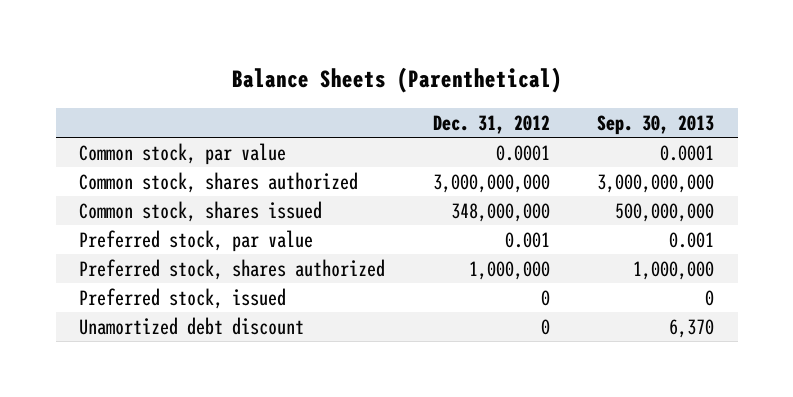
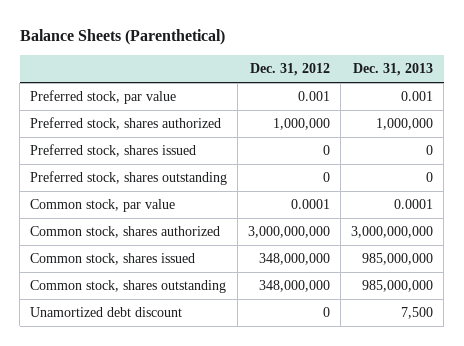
- | Dec. 31, 2012 | Sep. 30, 2013
+ | Dec. 31, 2012 | Dec. 31, 2013
moved up: Preferred stock, par value | 0.001 | 0.001
moved up: Preferred stock, shares authorized | 1,000,000 | 1,000,000
+ Preferred stock, shares issued | 0 | 0
+ Preferred stock, shares outstanding | 0 | 0
- Preferred stock, issued | 0 | 0
+ Common stock, shares outstanding | 348,000,000 | 985,000,000

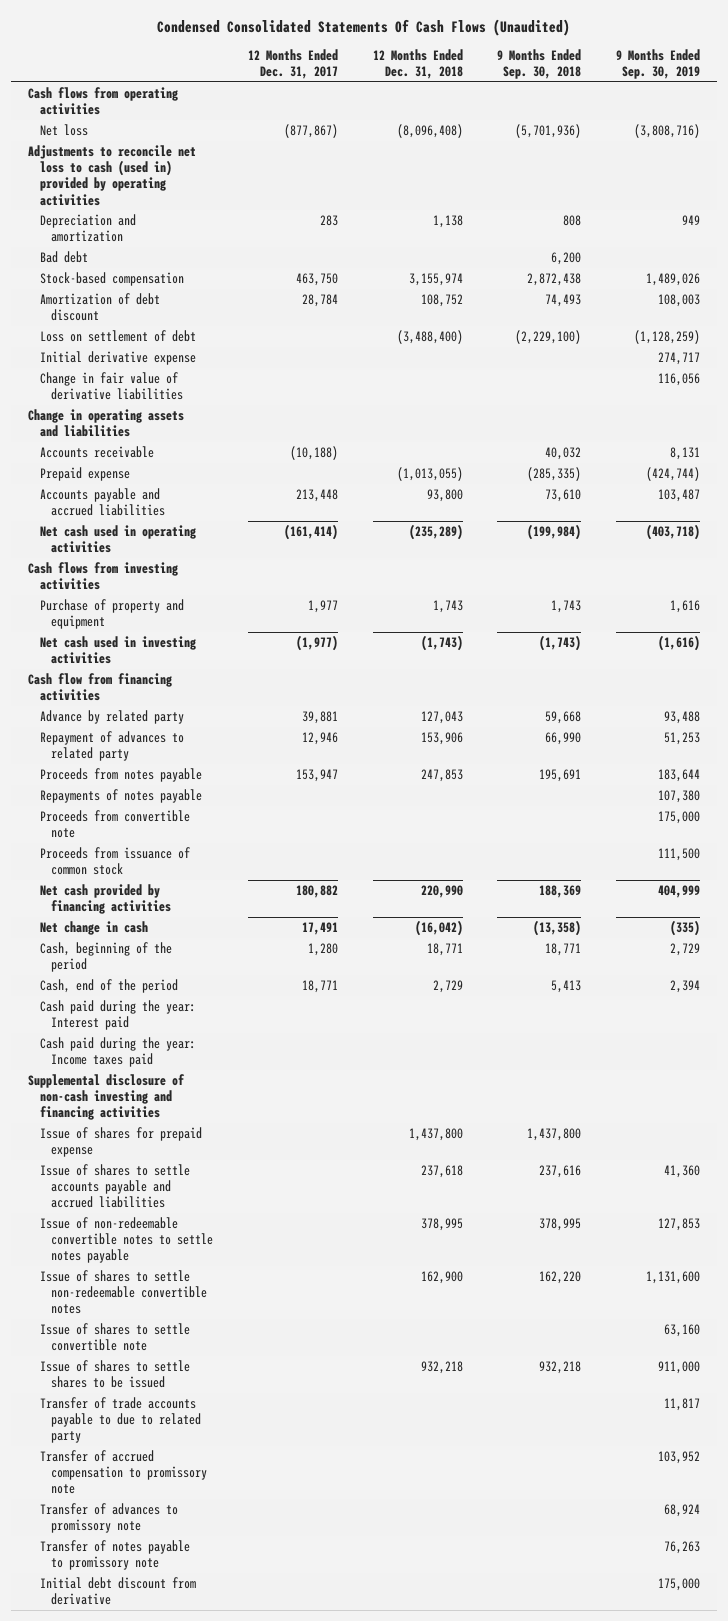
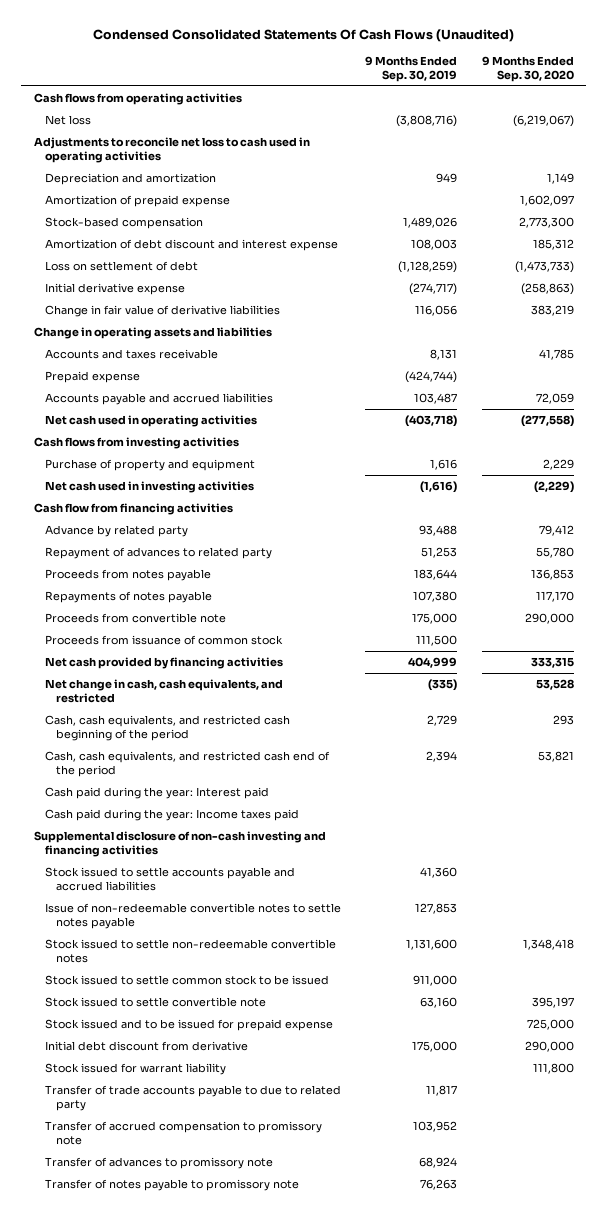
- | 12 Months Ended Dec. 31, 2017 | 12 Months Ended Dec. 31, 2018 | 9 Months Ended Sep. 30, 2018 | 9 Months Ended Sep. 30, 2019
+ | 9 Months Ended Sep. 30, 2019 | 9 Months Ended Sep. 30, 2020
- Adjustments to reconcile net loss to cash (used in) provided by operating activities
+ Adjustments to reconcile net loss to cash used in operating activities
- Bad debt | | | 6,200 |
+ Amortization of prepaid expense | | 1,602,097
- Amortization of debt discount | 28,784 | 108,752 | 74,493 | 108,003
+ Amortization of debt discount and interest expense | 108,003 | 185,312
- Initial derivative expense | | | | 274,717
+ Initial derivative expense | (274,717) | (258,863)
- Accounts receivable | (10,188) | | 40,032 | 8,131
+ Accounts and taxes receivable | 8,131 | 41,785
- Net change in cash | 17,491 | (16,042) | (13,358) | (335)
- Cash, beginning of the period | 1,280 | 18,771 | 18,771 | 2,729
- Cash, end of the period | 18,771 | 2,729 | 5,413 | 2,394
+ Net change in cash, cash equivalents, and restricted | (335) | 53,528
+ Cash, cash equivalents, and restricted cash beginning of the period | 2,729 | 293
+ Cash, cash equivalents, and restricted cash end of the period | 2,394 | 53,821
- Issue of shares for prepaid expense | | 1,437,800 | 1,437,800 |
- Issue of shares to settle accounts payable and accrued liabilities | | 237,618 | 237,616 | 41,360
+ Stock issued to settle accounts payable and accrued liabilities | 41,360 |
- Issue of shares to settle non-redeemable convertible notes | | 162,900 | 162,220 | 1,131,600
- Issue of shares to settle convertible note | | | | 63,160
- Issue of shares to settle shares to be issued | | 932,218 | 932,218 | 911,000
+ Stock issued to settle non-redeemable convertible notes | 1,131,600 | 1,348,418
+ Stock issued to settle common stock to be issued | 911,000 |
+ Stock issued to settle convertible note | 63,160 | 395,197
+ Stock issued and to be issued for prepaid expense | | 725,000
moved up: Initial debt discount from derivative | 175,000 | 290,000
+ Stock issued for warrant liability | | 111,800

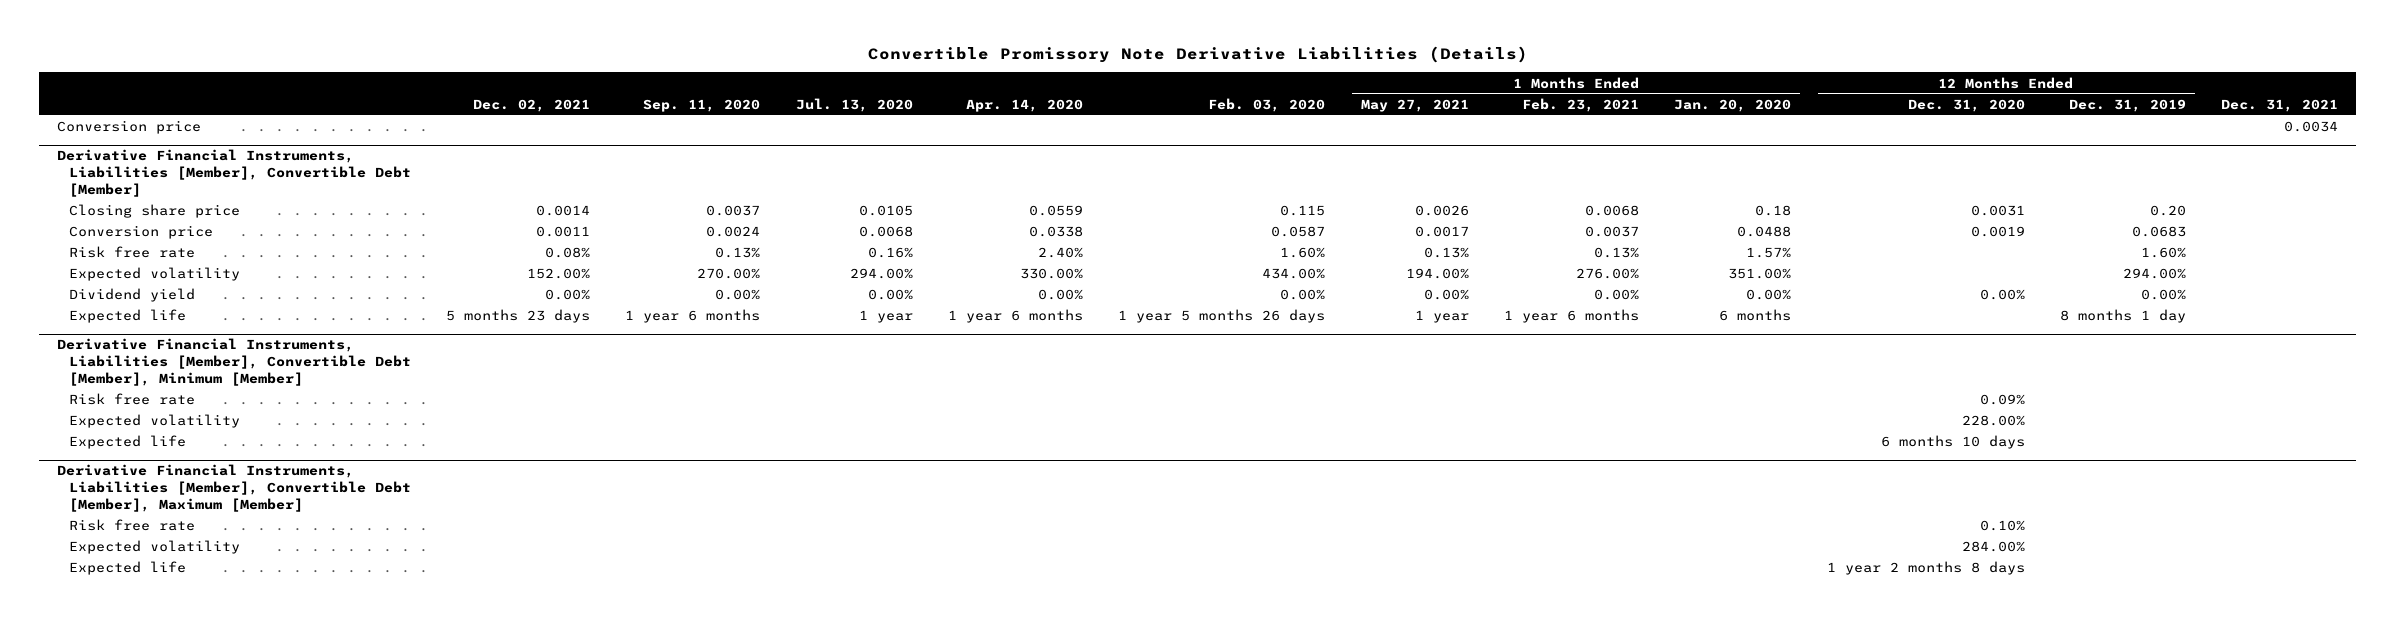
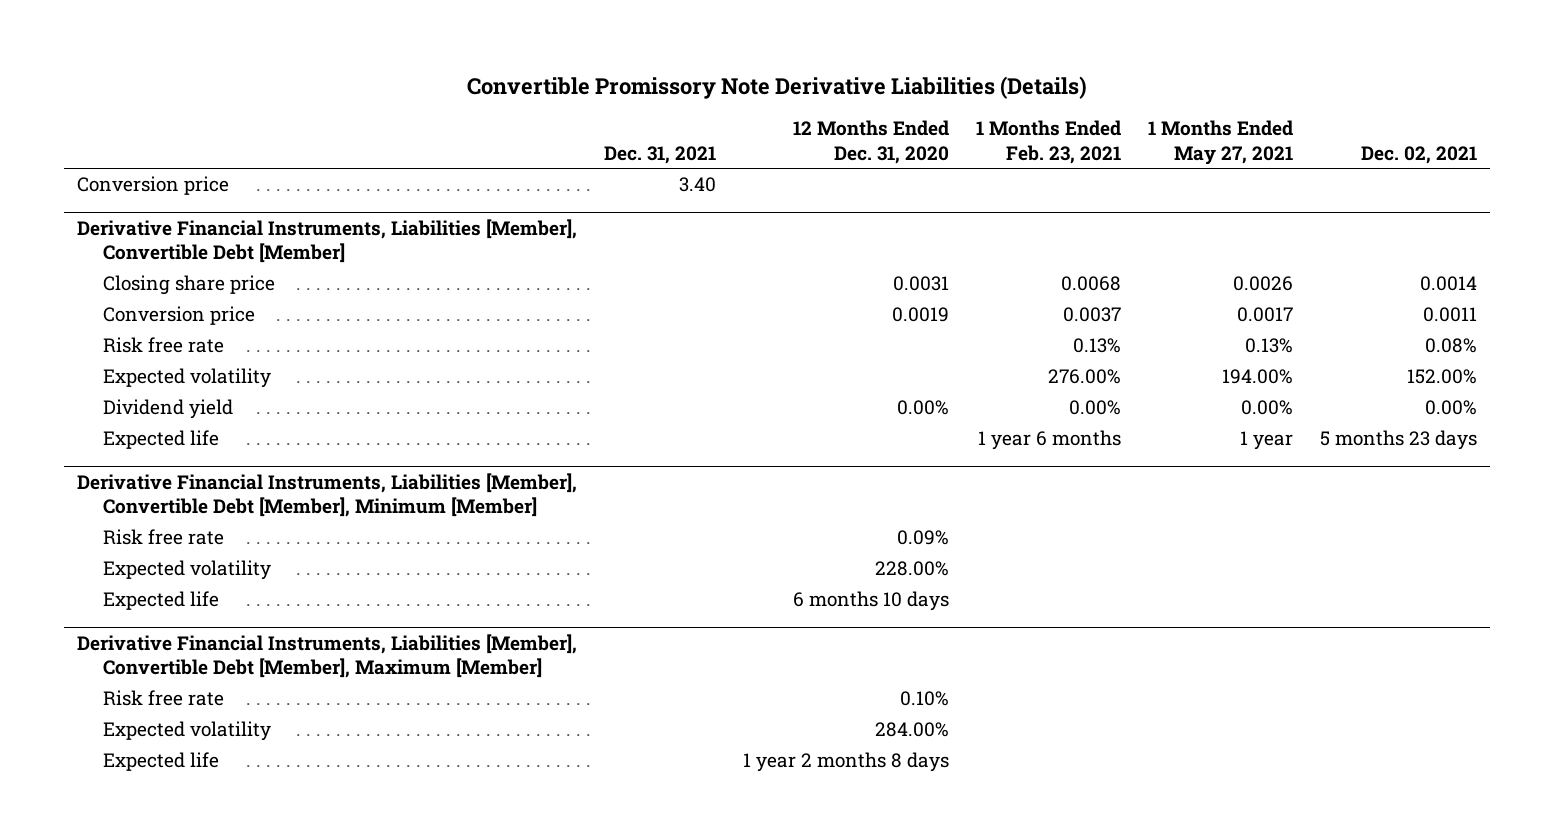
- | Dec. 02, 2021 | Sep. 11, 2020 | Jul. 13, 2020 | Apr. 14, 2020 | Feb. 03, 2020 | 1 Months Ended May 27, 2021 | 1 Months Ended Feb. 23, 2021 | 1 Months Ended Jan. 20, 2020 | 12 Months Ended Dec. 31, 2020 | 12 Months Ended Dec. 31, 2019 | Dec. 31, 2021
+ | Dec. 31, 2021 | 12 Months Ended Dec. 31, 2020 | 1 Months Ended Feb. 23, 2021 | 1 Months Ended May 27, 2021 | Dec. 02, 2021
- Conversion price | | | | | | | | | | | 0.0034
+ Conversion price | 3.40 | | | |

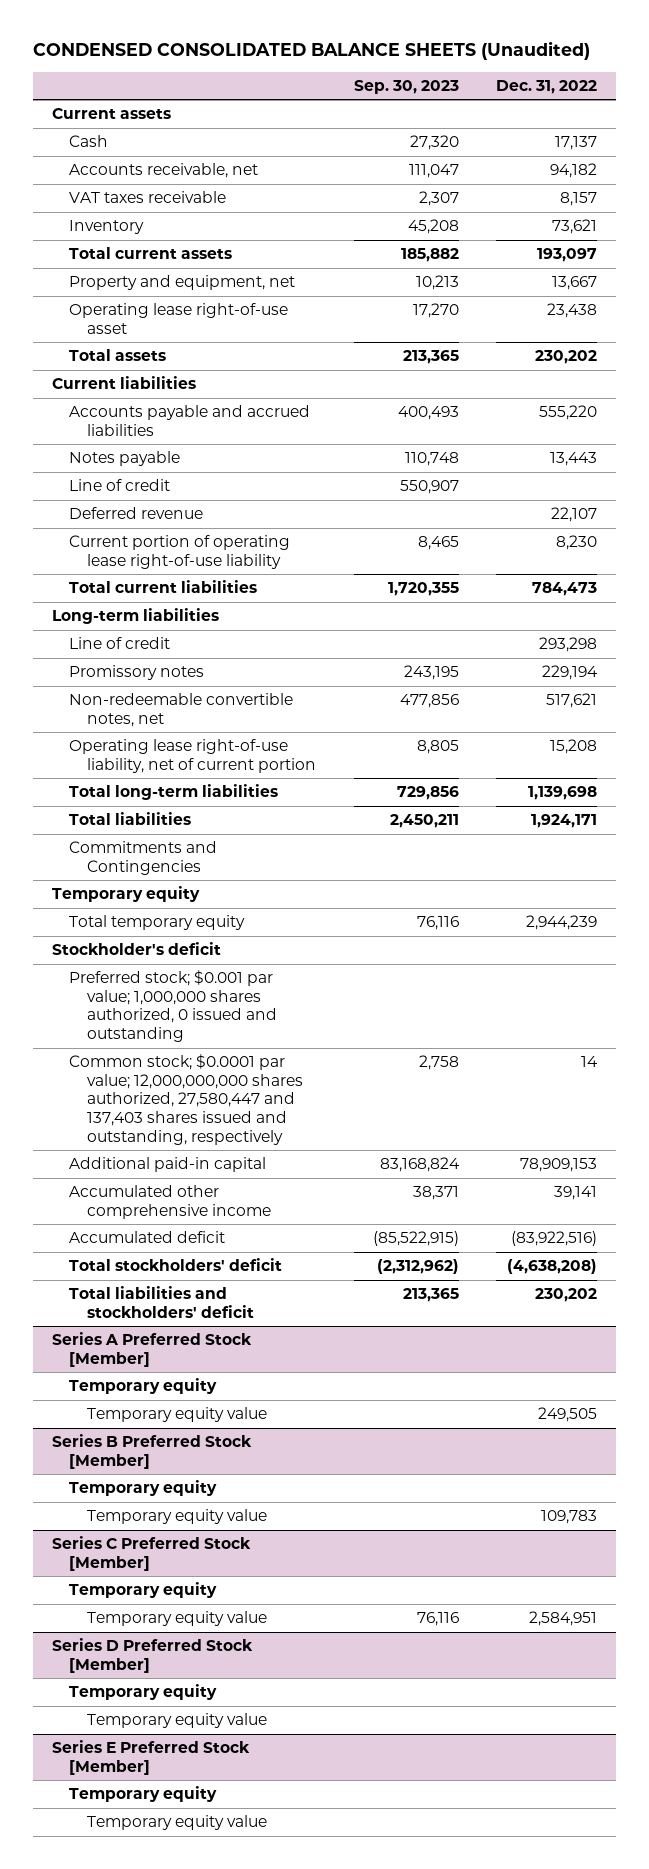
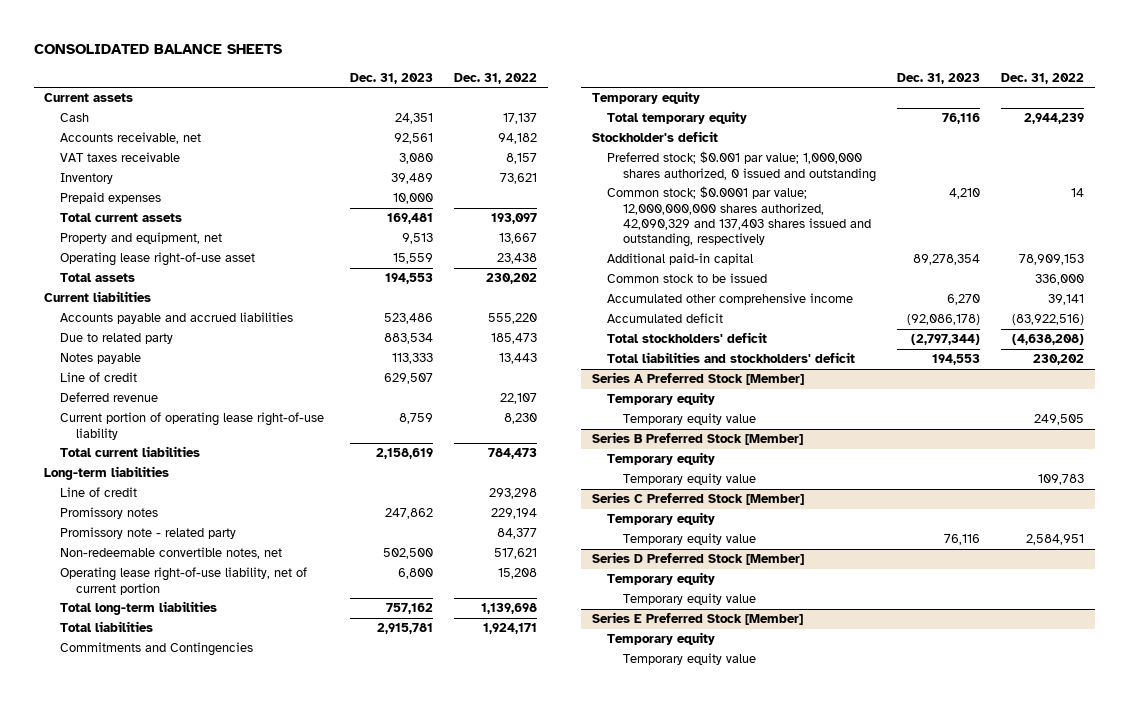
- CONDENSED CONSOLIDATED BALANCE SHEETS (Unaudited)
+ CONSOLIDATED BALANCE SHEETS
- | Sep. 30, 2023 | Dec. 31, 2022
+ | Dec. 31, 2023 | Dec. 31, 2022
+ Prepaid expenses | 10,000 |
+ Due to related party | 883,534 | 185,473
+ Promissory note - related party | | 84,377
- Common stock; $0.0001 par value; 12,000,000,000 shares authorized, 27,580,447 and 137,403 shares issued and outstanding, respectively | 2,758 | 14
+ Common stock; $0.0001 par value; 12,000,000,000 shares authorized, 42,090,329 and 137,403 shares issued and outstanding, respectively | 4,210 | 14
+ Common stock to be issued | | 336,000

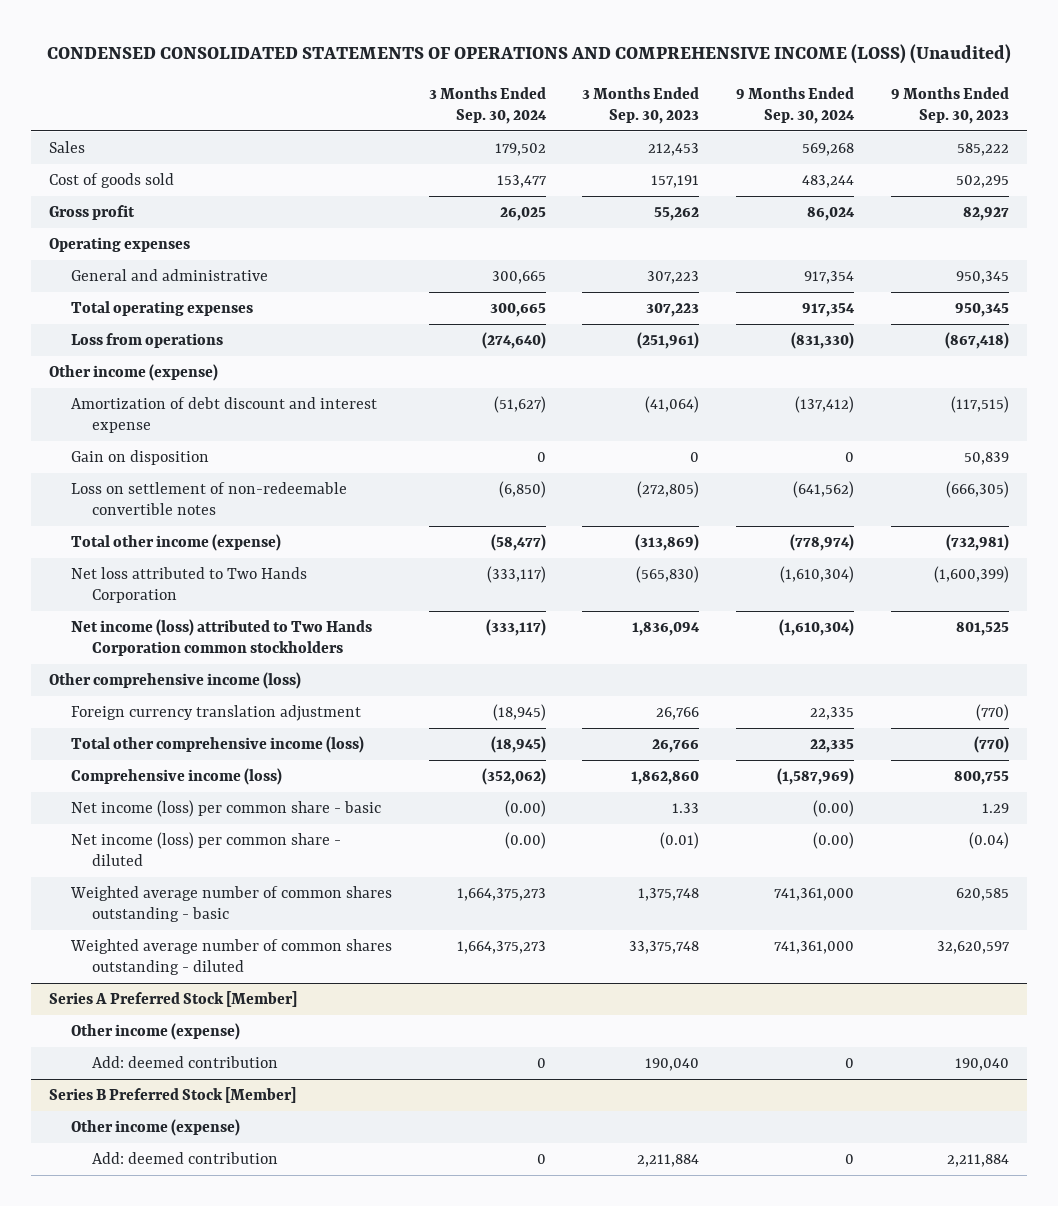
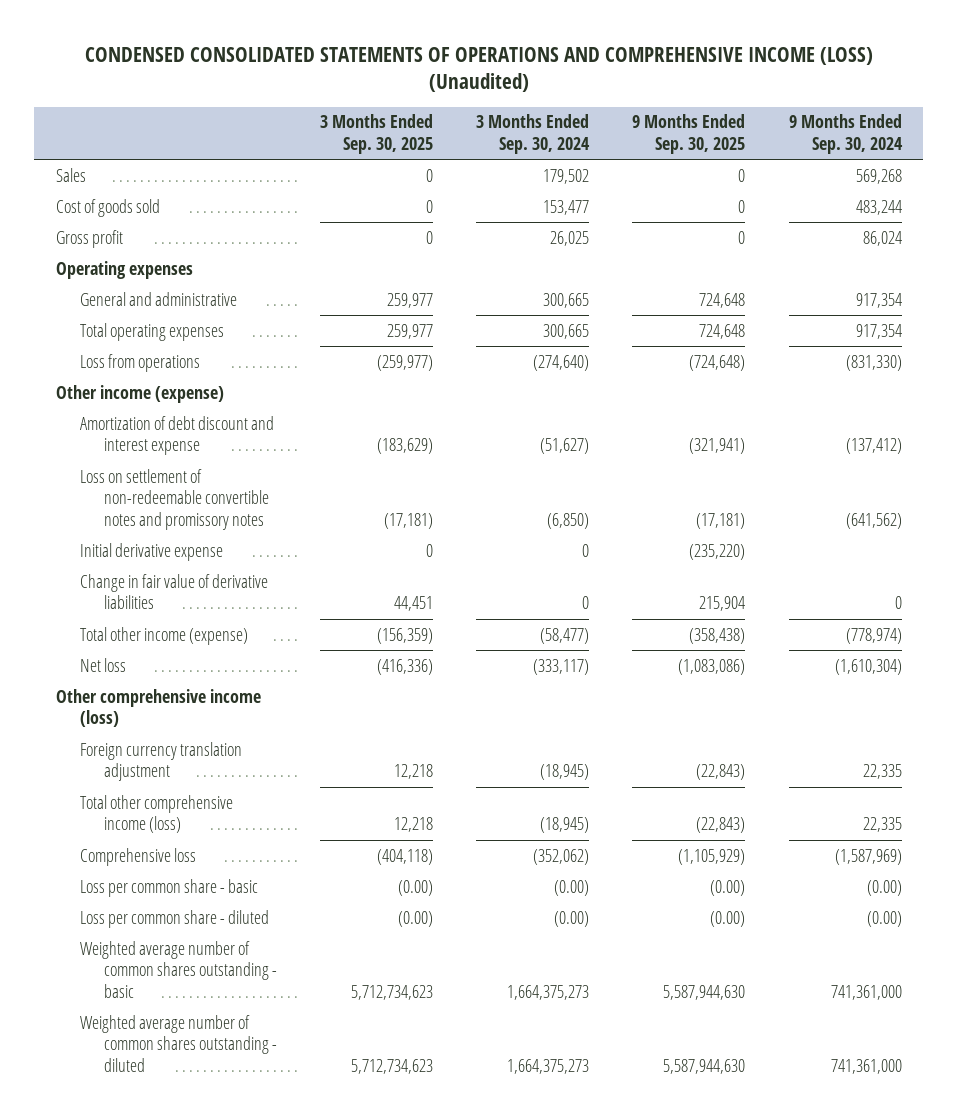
- | 3 Months Ended Sep. 30, 2024 | 3 Months Ended Sep. 30, 2023 | 9 Months Ended Sep. 30, 2024 | 9 Months Ended Sep. 30, 2023
+ | 3 Months Ended Sep. 30, 2025 | 3 Months Ended Sep. 30, 2024 | 9 Months Ended Sep. 30, 2025 | 9 Months Ended Sep. 30, 2024
- Gain on disposition | 0 | 0 | 0 | 50,839
- Loss on settlement of non-redeemable convertible notes | (6,850) | (272,805) | (641,562) | (666,305)
+ Loss on settlement of non-redeemable convertible notes and promissory notes | (17,181) | (6,850) | (17,181) | (641,562)
+ Initial derivative expense | 0 | 0 | (235,220) |
+ Change in fair value of derivative liabilities | 44,451 | 0 | 215,904 | 0
- Net loss attributed to Two Hands Corporation | (333,117) | (565,830) | (1,610,304) | (1,600,399)
- Net income (loss) attributed to Two Hands Corporation common stockholders | (333,117) | 1,836,094 | (1,610,304) | 801,525
+ Net loss | (416,336) | (333,117) | (1,083,086) | (1,610,304)
- Comprehensive income (loss) | (352,062) | 1,862,860 | (1,587,969) | 800,755
- Net income (loss) per common share - basic | (0.00) | 1.33 | (0.00) | 1.29
- Net income (loss) per common share - diluted | (0.00) | (0.01) | (0.00) | (0.04)
+ Comprehensive loss | (404,118) | (352,062) | (1,105,929) | (1,587,969)
+ Loss per common share - basic | (0.00) | (0.00) | (0.00) | (0.00)
+ Loss per common share - diluted | (0.00) | (0.00) | (0.00) | (0.00)
- Series A Preferred Stock [Member]
- Other income (expense)
- Add: deemed contribution | 0 | 190,040 | 0 | 190,040
- Series B Preferred Stock [Member]
- Other income (expense)
- Add: deemed contribution | 0 | 2,211,884 | 0 | 2,211,884

